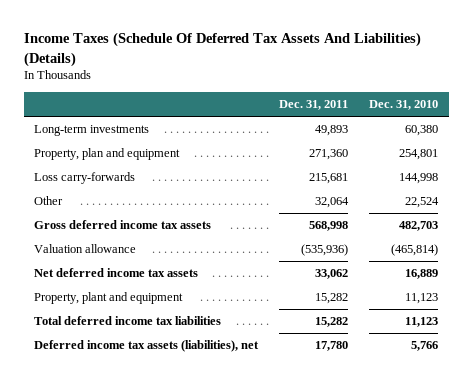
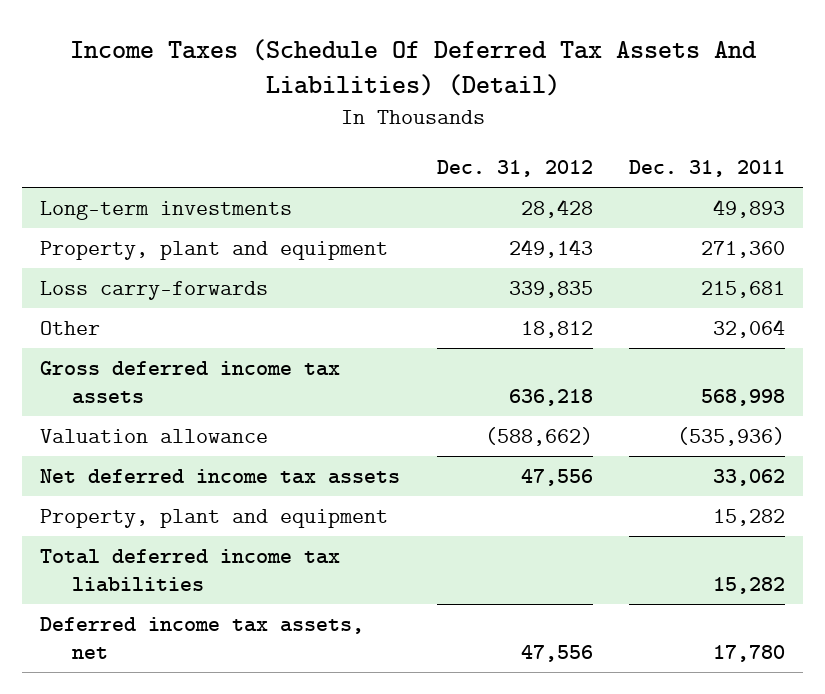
- Income Taxes (Schedule Of Deferred Tax Assets And Liabilities) (Details)
+ Income Taxes (Schedule Of Deferred Tax Assets And Liabilities) (Detail)
- | Dec. 31, 2011 | Dec. 31, 2010
+ | Dec. 31, 2012 | Dec. 31, 2011
- Property, plan and equipment | 271,360 | 254,801
+ Property, plant and equipment | 249,143 | 271,360
- Deferred income tax assets (liabilities), net | 17,780 | 5,766
+ Deferred income tax assets, net | 47,556 | 17,780

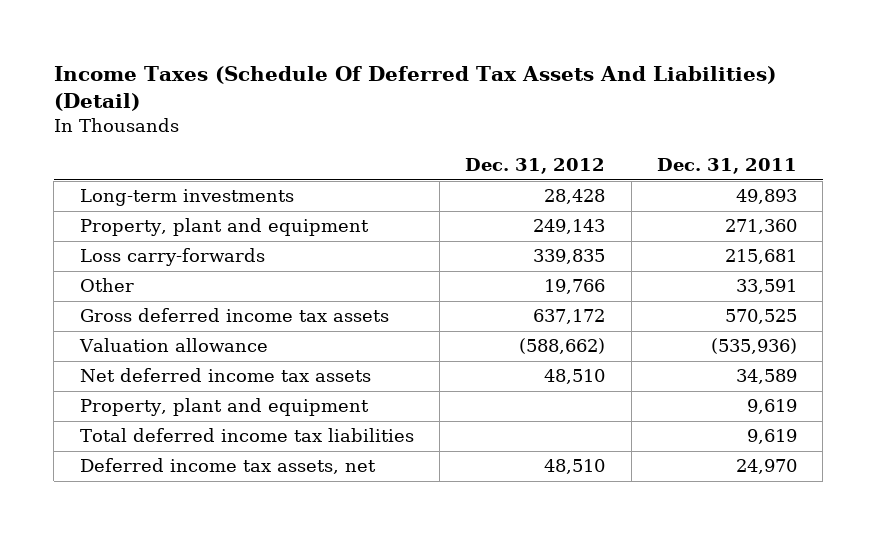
- Other | 18,812 | 32,064
- Gross deferred income tax assets | 636,218 | 568,998
+ Other | 19,766 | 33,591
+ Gross deferred income tax assets | 637,172 | 570,525
- Net deferred income tax assets | 47,556 | 33,062
- Property, plant and equipment | | 15,282
- Total deferred income tax liabilities | | 15,282
- Deferred income tax assets, net | 47,556 | 17,780
+ Net deferred income tax assets | 48,510 | 34,589
+ Property, plant and equipment | | 9,619
+ Total deferred income tax liabilities | | 9,619
+ Deferred income tax assets, net | 48,510 | 24,970

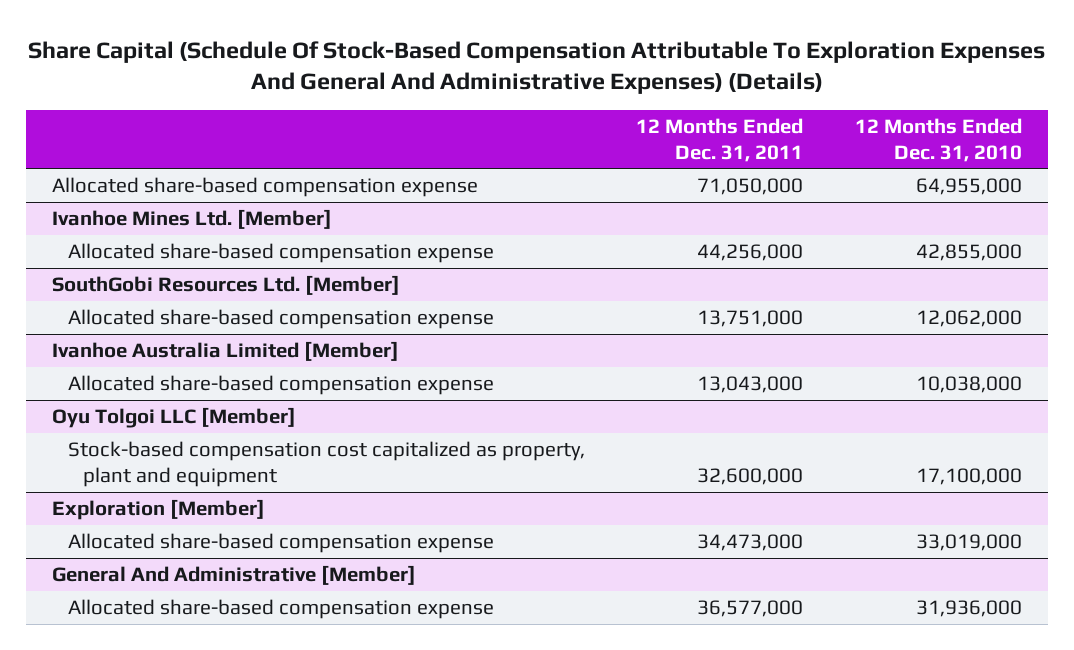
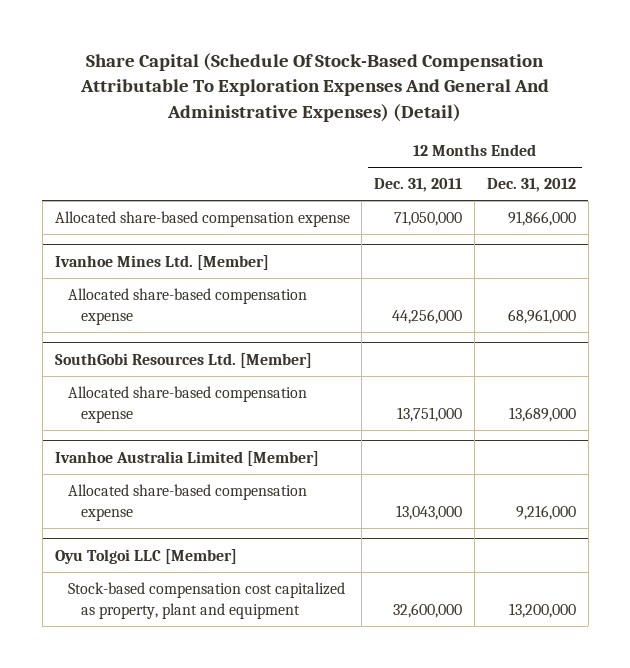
- Share Capital (Schedule Of Stock-Based Compensation Attributable To Exploration Expenses And General And Administrative Expenses) (Details)
+ Share Capital (Schedule Of Stock-Based Compensation Attributable To Exploration Expenses And General And Administrative Expenses) (Detail)
- | 12 Months Ended Dec. 31, 2011 | 12 Months Ended Dec. 31, 2010
+ | 12 Months Ended Dec. 31, 2011 | 12 Months Ended Dec. 31, 2012
- Exploration [Member]
- Allocated share-based compensation expense | 34,473,000 | 33,019,000
- General And Administrative [Member]
- Allocated share-based compensation expense | 36,577,000 | 31,936,000

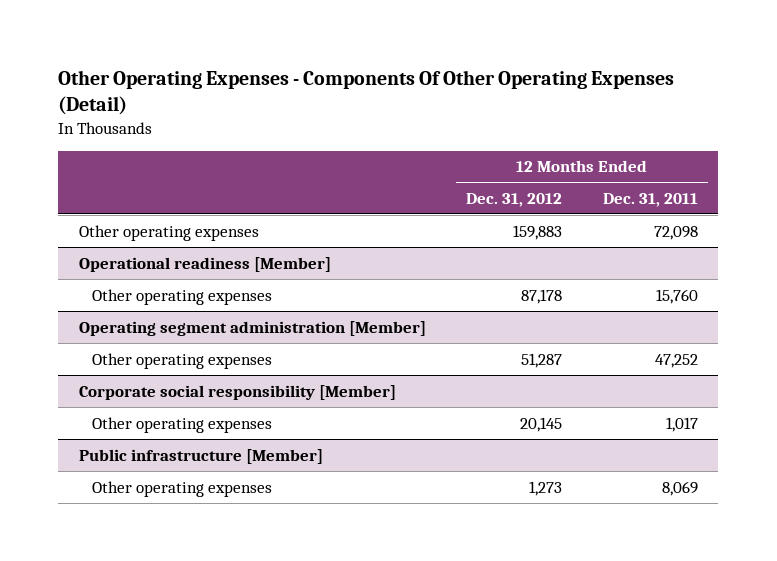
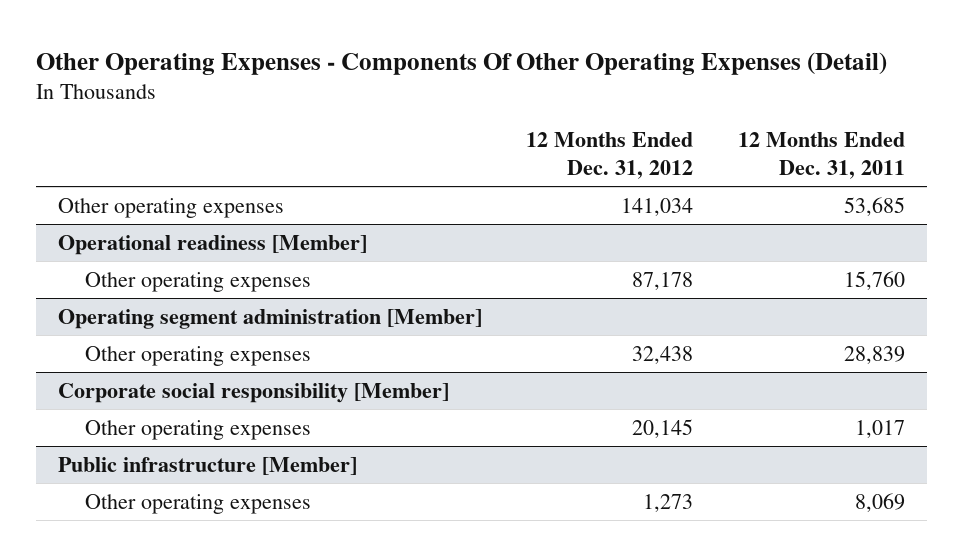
- Other operating expenses | 159,883 | 72,098
+ Other operating expenses | 141,034 | 53,685
@ Operating segment administration [Member]
- Other operating expenses | 51,287 | 47,252
+ Other operating expenses | 32,438 | 28,839

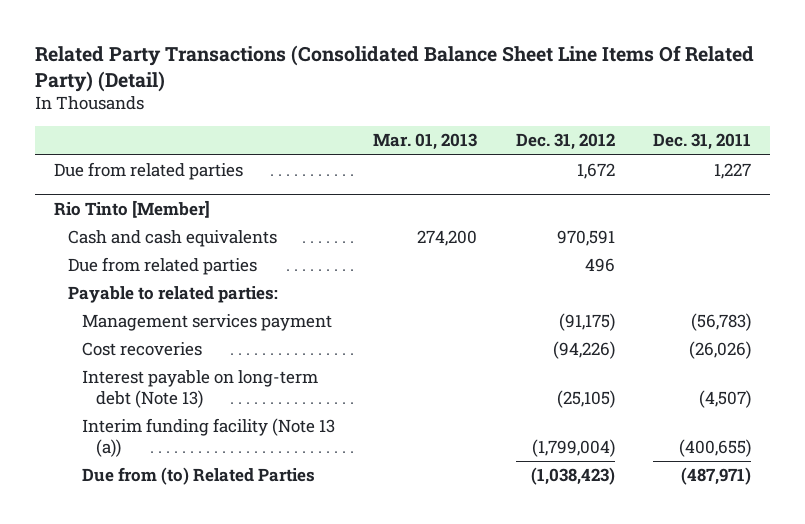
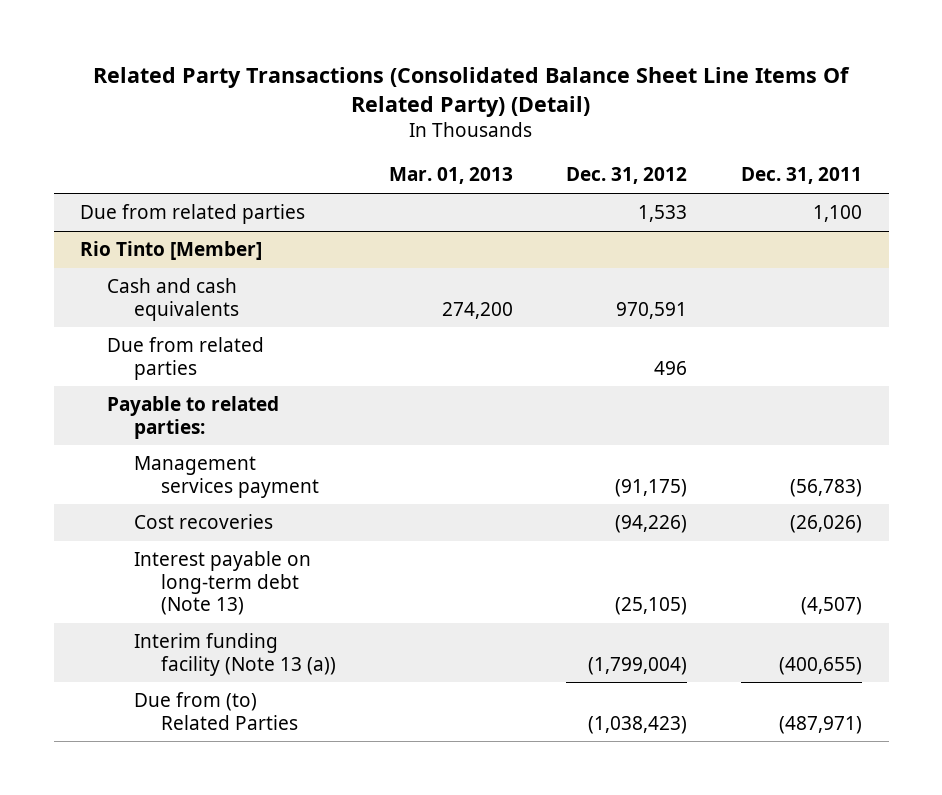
- Due from related parties | | 1,672 | 1,227
+ Due from related parties | | 1,533 | 1,100

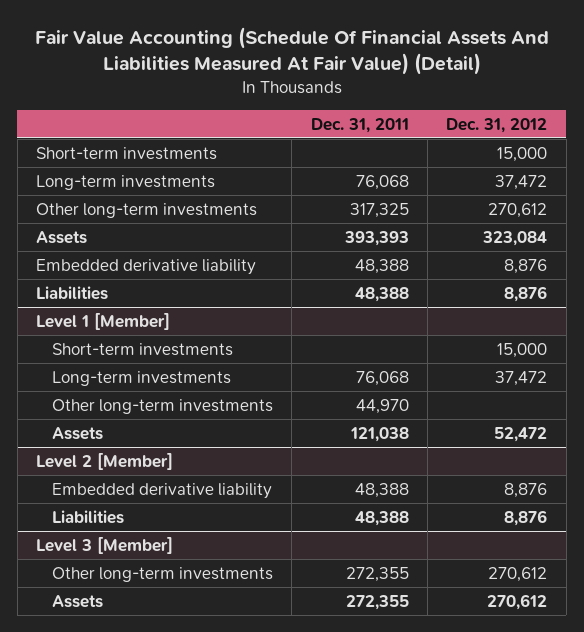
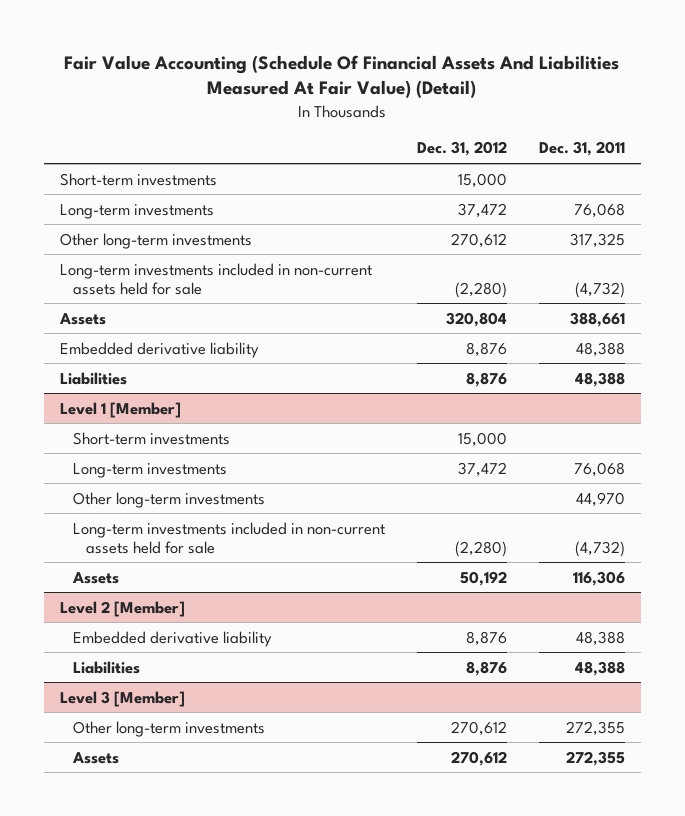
- | Dec. 31, 2011 | Dec. 31, 2012
+ | Dec. 31, 2012 | Dec. 31, 2011
- Assets | 393,393 | 323,084
+ Long-term investments included in non-current assets held for sale | (2,280) | (4,732)
+ Assets | 320,804 | 388,661
@ Level 1 [Member]
- Assets | 121,038 | 52,472
+ Long-term investments included in non-current assets held for sale | (2,280) | (4,732)
+ Assets | 50,192 | 116,306

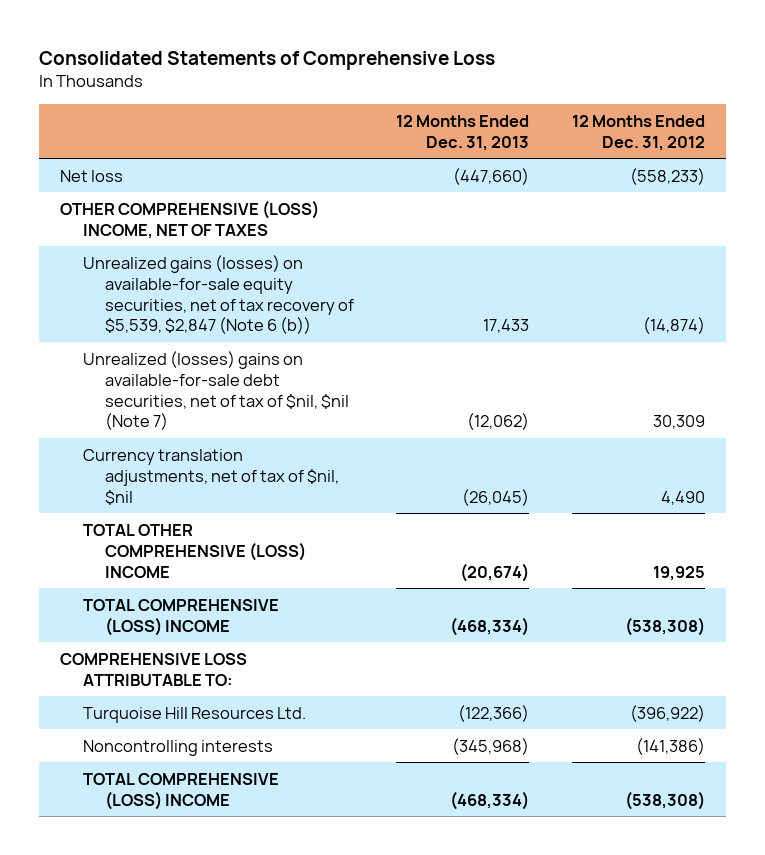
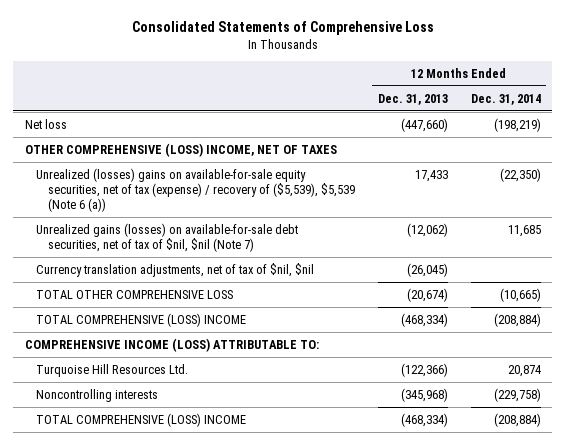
- | 12 Months Ended Dec. 31, 2013 | 12 Months Ended Dec. 31, 2012
+ | 12 Months Ended Dec. 31, 2013 | 12 Months Ended Dec. 31, 2014
- Unrealized gains (losses) on available-for-sale equity securities, net of tax recovery of $5,539, $2,847 (Note 6 (b)) | 17,433 | (14,874)
- Unrealized (losses) gains on available-for-sale debt securities, net of tax of $nil, $nil (Note 7) | (12,062) | 30,309
+ Unrealized (losses) gains on available-for-sale equity securities, net of tax (expense) / recovery of ($5,539), $5,539 (Note 6 (a)) | 17,433 | (22,350)
+ Unrealized gains (losses) on available-for-sale debt securities, net of tax of $nil, $nil (Note 7) | (12,062) | 11,685
- TOTAL OTHER COMPREHENSIVE (LOSS) INCOME | (20,674) | 19,925
+ TOTAL OTHER COMPREHENSIVE LOSS | (20,674) | (10,665)
- COMPREHENSIVE LOSS ATTRIBUTABLE TO:
+ COMPREHENSIVE INCOME (LOSS) ATTRIBUTABLE TO:

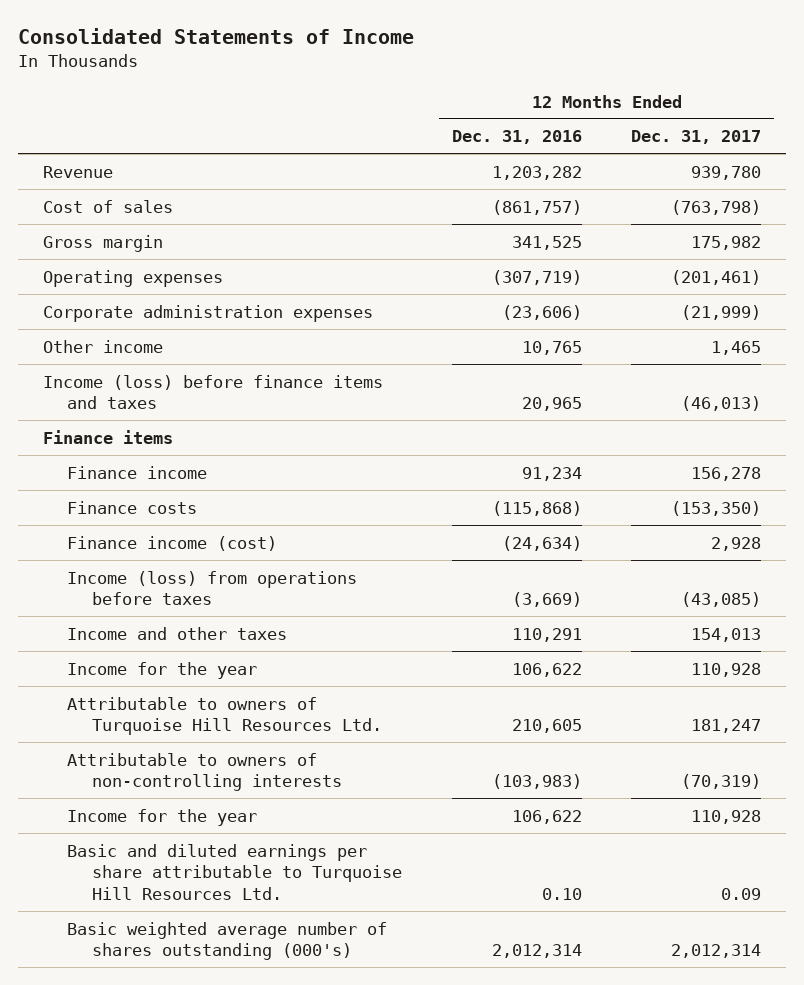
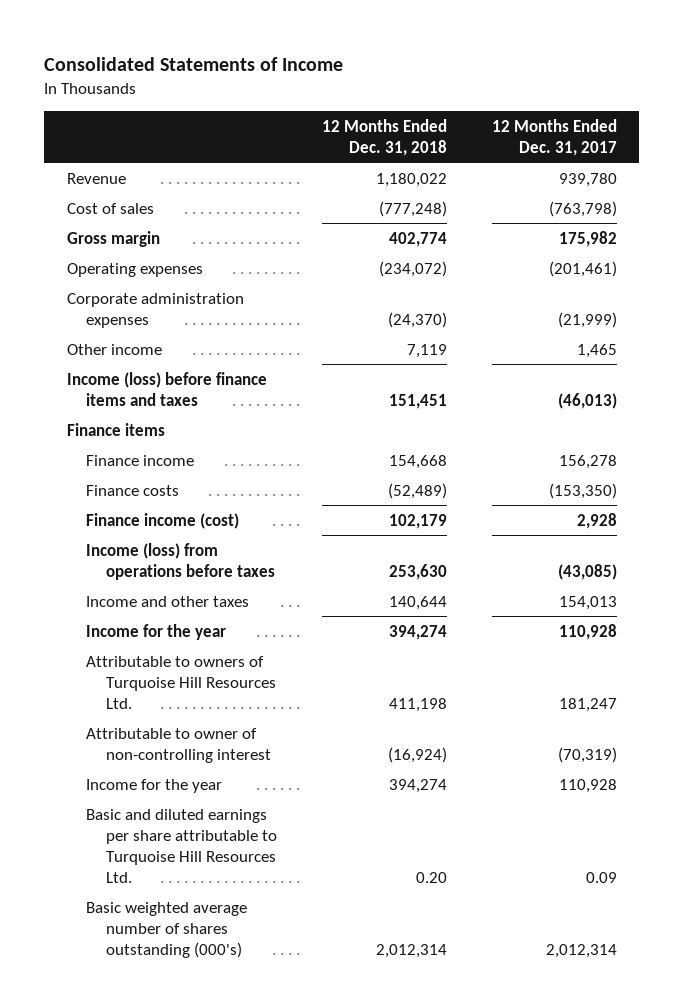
- | 12 Months Ended Dec. 31, 2016 | 12 Months Ended Dec. 31, 2017
+ | 12 Months Ended Dec. 31, 2018 | 12 Months Ended Dec. 31, 2017
- Attributable to owners of non-controlling interests | (103,983) | (70,319)
+ Attributable to owner of non-controlling interest | (16,924) | (70,319)

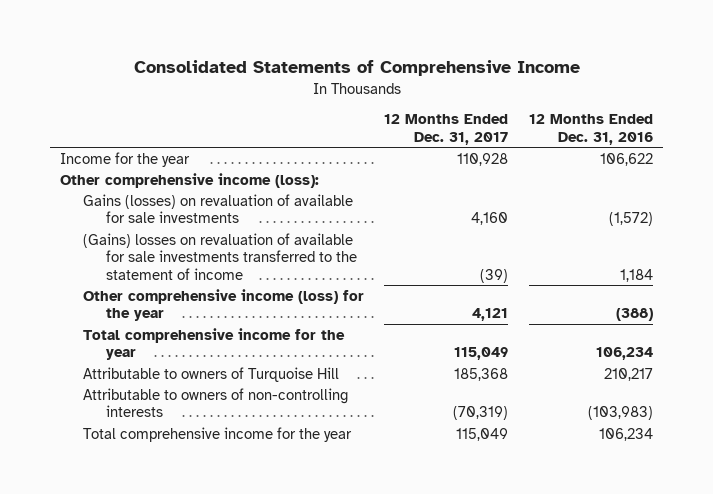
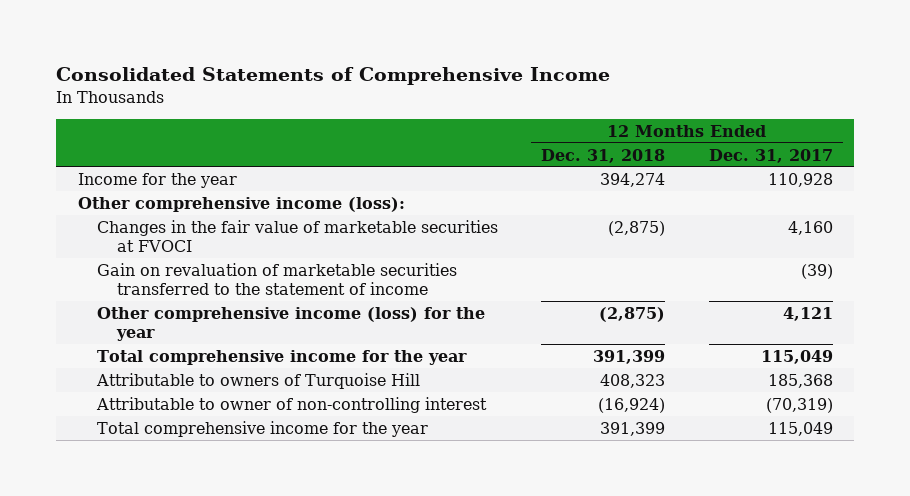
- | 12 Months Ended Dec. 31, 2017 | 12 Months Ended Dec. 31, 2016
+ | 12 Months Ended Dec. 31, 2018 | 12 Months Ended Dec. 31, 2017
- Gains (losses) on revaluation of available for sale investments | 4,160 | (1,572)
- (Gains) losses on revaluation of available for sale investments transferred to the statement of income | (39) | 1,184
+ Changes in the fair value of marketable securities at FVOCI | (2,875) | 4,160
+ Gain on revaluation of marketable securities transferred to the statement of income | | (39)
- Attributable to owners of non-controlling interests | (70,319) | (103,983)
+ Attributable to owner of non-controlling interest | (16,924) | (70,319)

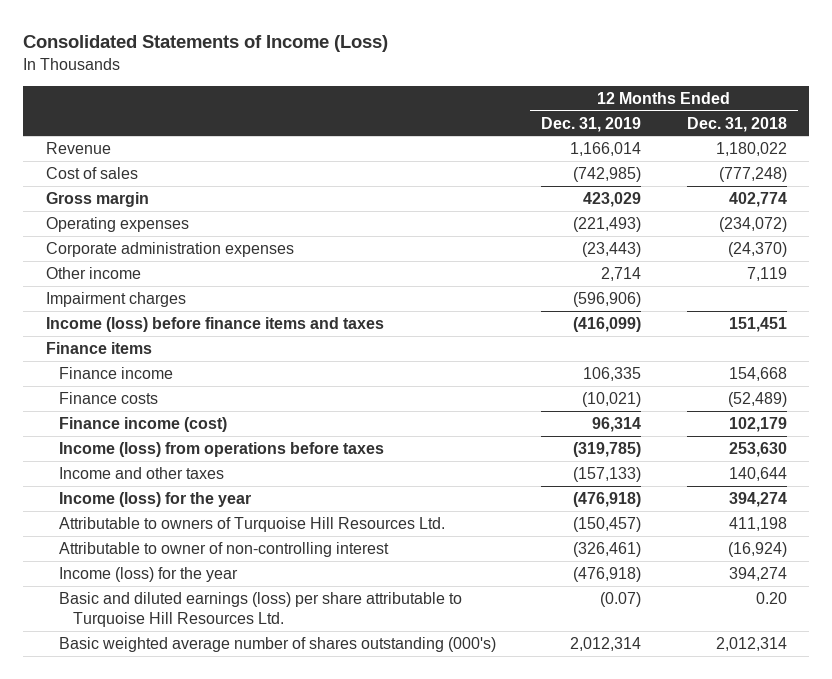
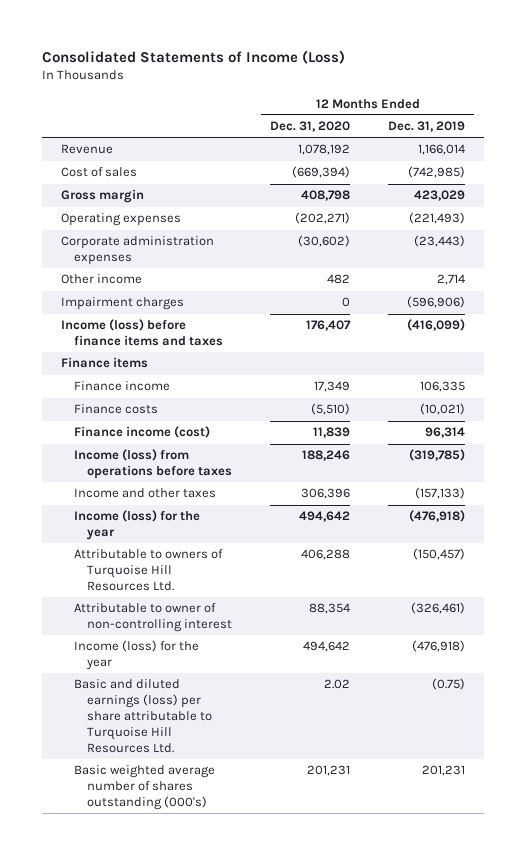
- | 12 Months Ended Dec. 31, 2019 | 12 Months Ended Dec. 31, 2018
+ | 12 Months Ended Dec. 31, 2020 | 12 Months Ended Dec. 31, 2019
- Basic and diluted earnings (loss) per share attributable to Turquoise Hill Resources Ltd. | (0.07) | 0.20
- Basic weighted average number of shares outstanding (000's) | 2,012,314 | 2,012,314
+ Basic and diluted earnings (loss) per share attributable to Turquoise Hill Resources Ltd. | 2.02 | (0.75)
+ Basic weighted average number of shares outstanding (000's) | 201,231 | 201,231

